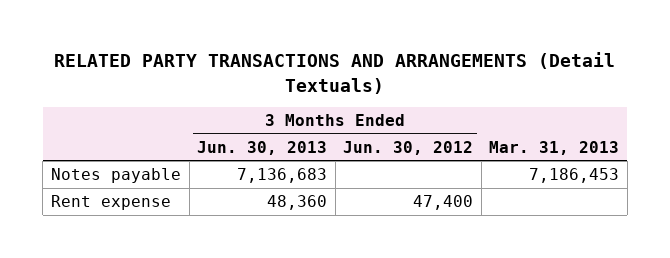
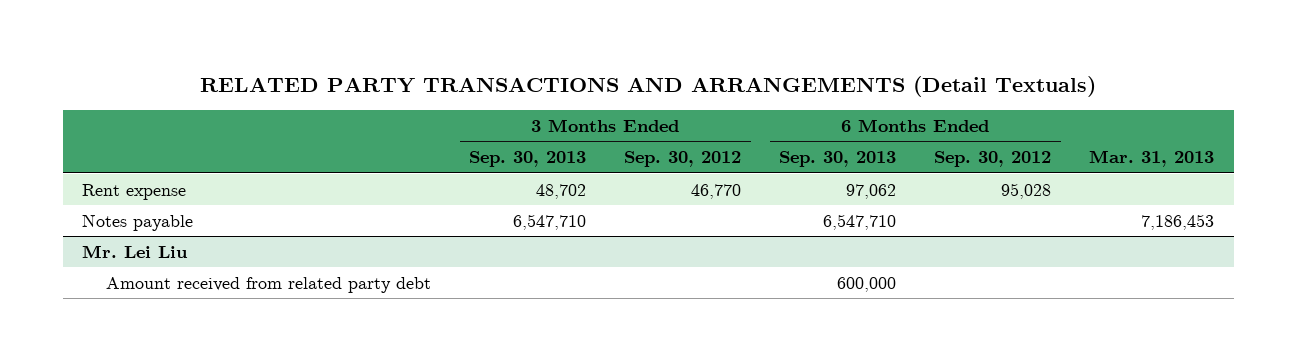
- | 3 Months Ended Jun. 30, 2013 | 3 Months Ended Jun. 30, 2012 | Mar. 31, 2013
+ | 3 Months Ended Sep. 30, 2013 | 3 Months Ended Sep. 30, 2012 | 6 Months Ended Sep. 30, 2013 | 6 Months Ended Sep. 30, 2012 | Mar. 31, 2013
moved down: Notes payable | 6,547,710 | | 6,547,710 | | 7,186,453
+ Mr. Lei Liu
+ Amount received from related party debt | | | 600,000 | |

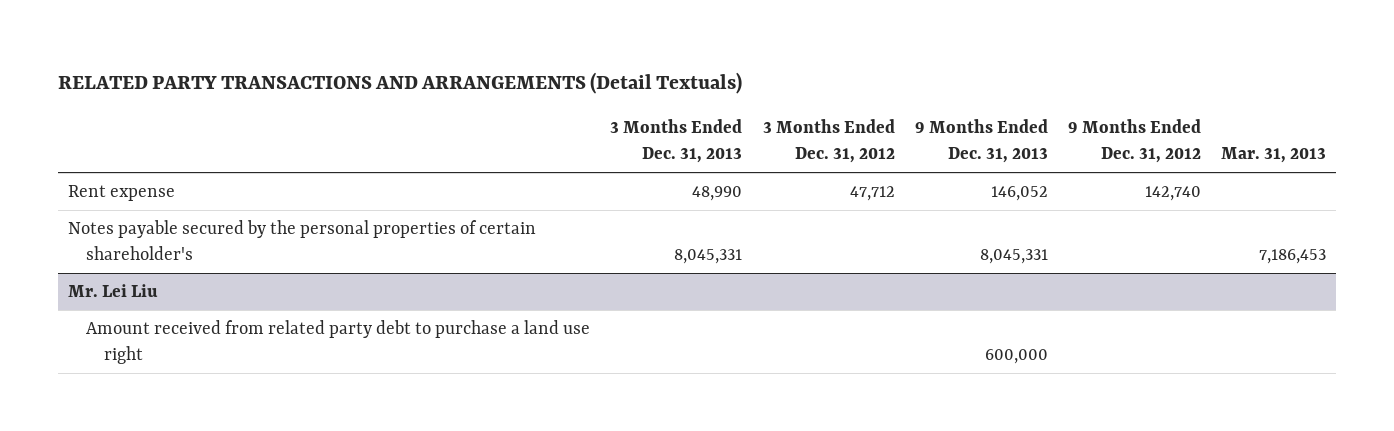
- | 3 Months Ended Sep. 30, 2013 | 3 Months Ended Sep. 30, 2012 | 6 Months Ended Sep. 30, 2013 | 6 Months Ended Sep. 30, 2012 | Mar. 31, 2013
+ | 3 Months Ended Dec. 31, 2013 | 3 Months Ended Dec. 31, 2012 | 9 Months Ended Dec. 31, 2013 | 9 Months Ended Dec. 31, 2012 | Mar. 31, 2013
- Notes payable | 6,547,710 | | 6,547,710 | | 7,186,453
+ Notes payable secured by the personal properties of certain shareholder's | 8,045,331 | | 8,045,331 | | 7,186,453
@ Mr. Lei Liu
- Amount received from related party debt | | | 600,000 | |
+ Amount received from related party debt to purchase a land use right | | | 600,000 | |

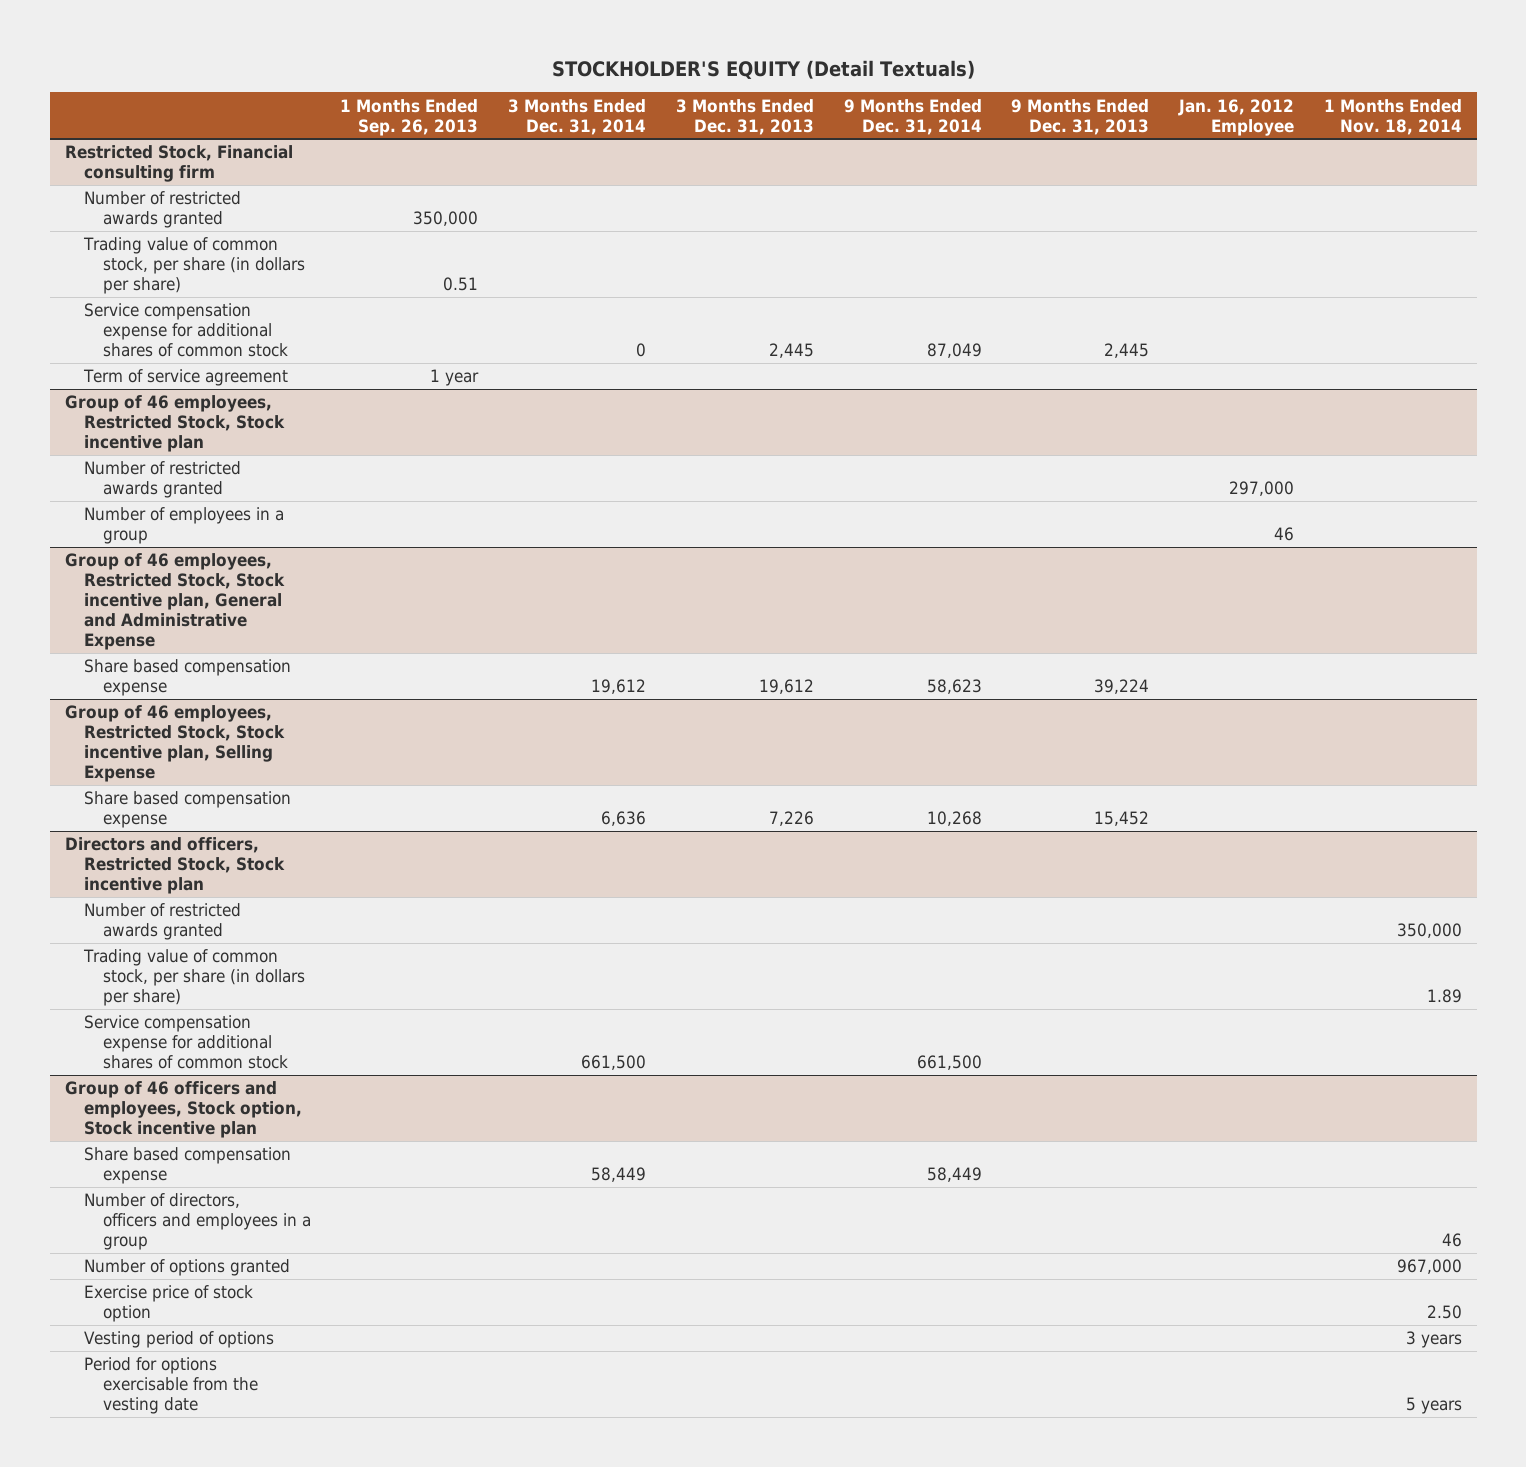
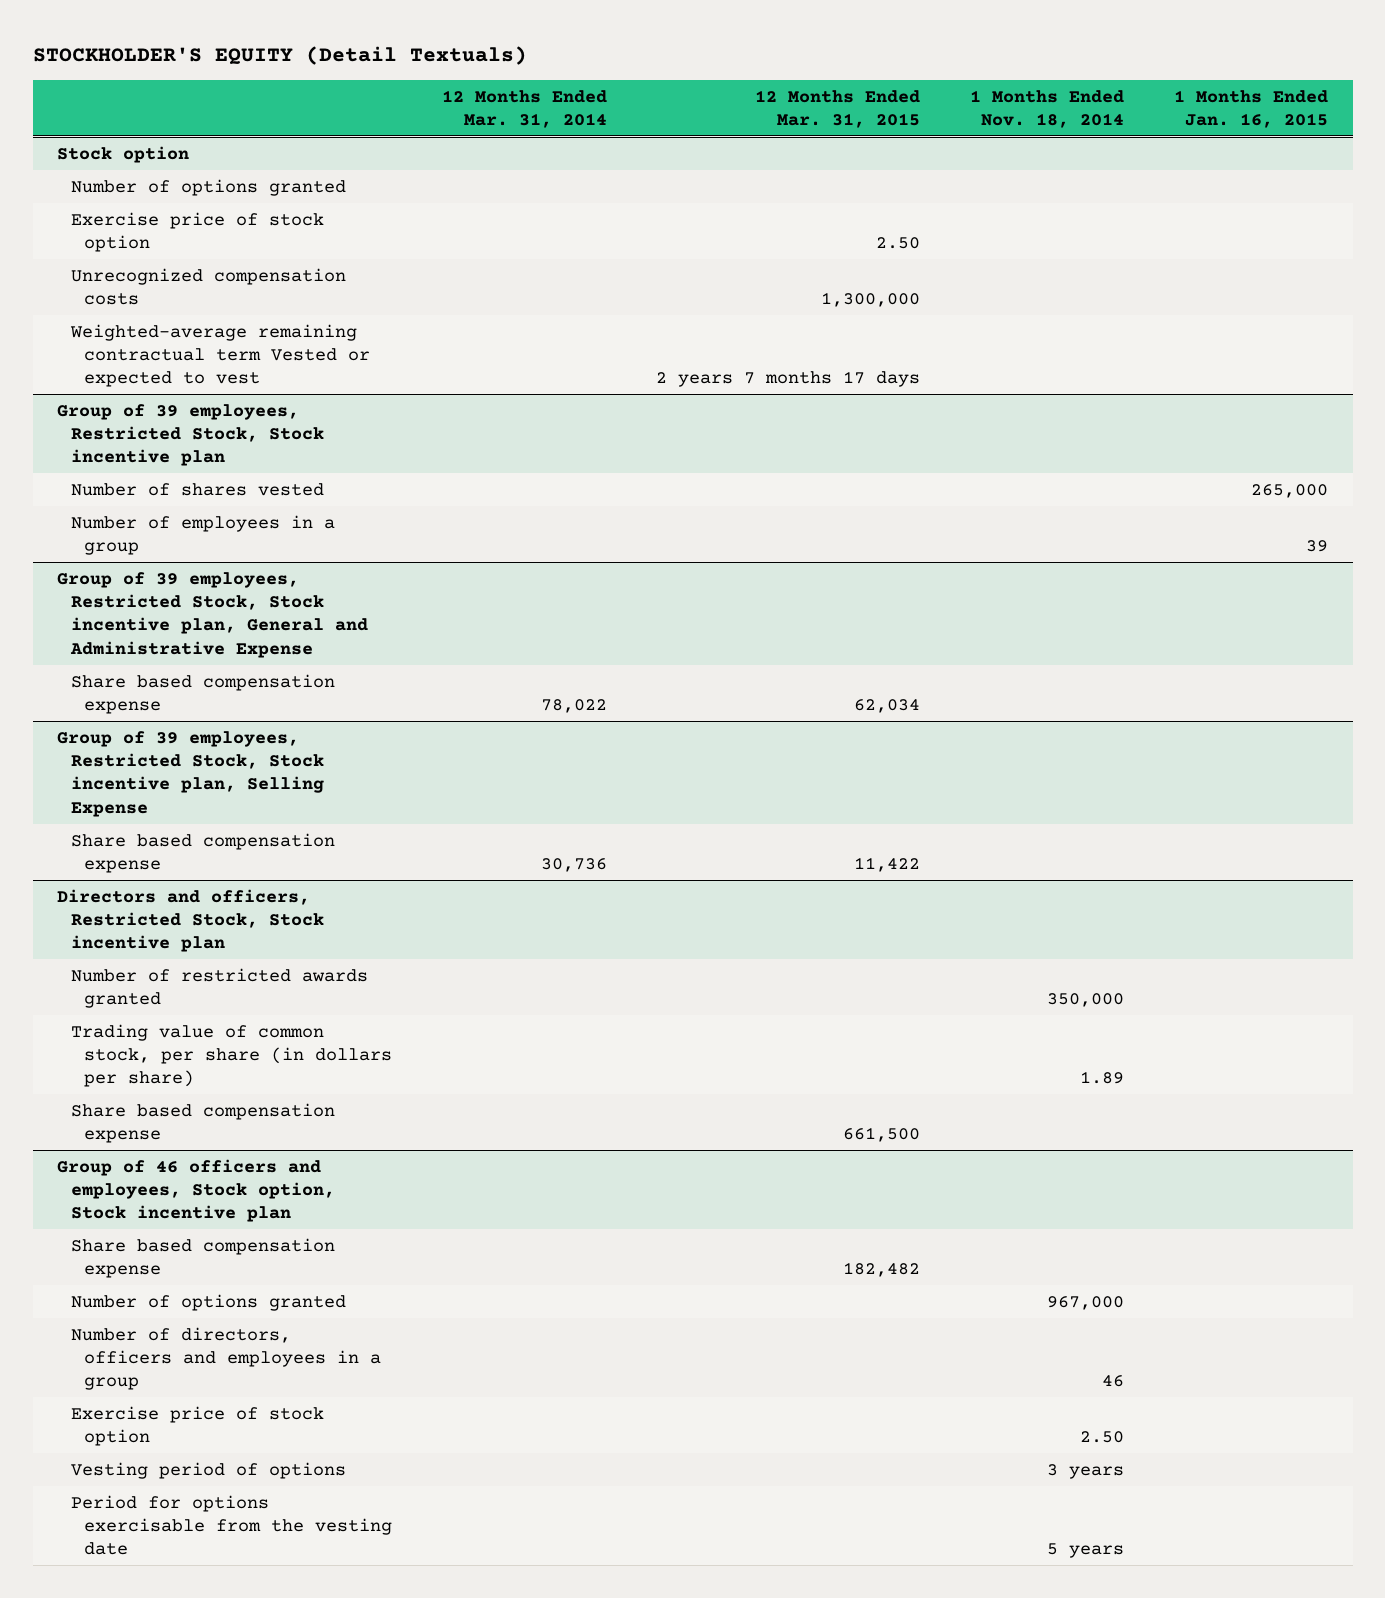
- | 1 Months Ended Sep. 26, 2013 | 3 Months Ended Dec. 31, 2014 | 3 Months Ended Dec. 31, 2013 | 9 Months Ended Dec. 31, 2014 | 9 Months Ended Dec. 31, 2013 | Jan. 16, 2012 Employee | 1 Months Ended Nov. 18, 2014
+ | 12 Months Ended Mar. 31, 2014 | 12 Months Ended Mar. 31, 2015 | 1 Months Ended Nov. 18, 2014 | 1 Months Ended Jan. 16, 2015
- Restricted Stock, Financial consulting firm
- Number of restricted awards granted | 350,000 | | | | | |
- Trading value of common stock, per share (in dollars per share) | 0.51 | | | | | |
- Service compensation expense for additional shares of common stock | | 0 | 2,445 | 87,049 | 2,445 | |
- Term of service agreement | 1 year | | | | | |
- Group of 46 employees, Restricted Stock, Stock incentive plan
- Number of restricted awards granted | | | | | | 297,000 |
+ Stock option
+ Number of options granted
+ Exercise price of stock option | | 2.50 | |
+ Unrecognized compensation costs | | 1,300,000 | |
+ Weighted-average remaining contractual term Vested or expected to vest | | 2 years 7 months 17 days | |
+ Group of 39 employees, Restricted Stock, Stock incentive plan
+ Number of shares vested | | | | 265,000
- Group of 46 employees, Restricted Stock, Stock incentive plan, General and Administrative Expense
+ Group of 39 employees, Restricted Stock, Stock incentive plan, General and Administrative Expense
- Group of 46 employees, Restricted Stock, Stock incentive plan, Selling Expense
+ Group of 39 employees, Restricted Stock, Stock incentive plan, Selling Expense
@ Directors and officers, Restricted Stock, Stock incentive plan
- Service compensation expense for additional shares of common stock | | 661,500 | | 661,500 | | |
+ Share based compensation expense | | 661,500 | |
@ Group of 46 officers and employees, Stock option, Stock incentive plan
moved down: Number of directors, officers and employees in a group | | | 46 |

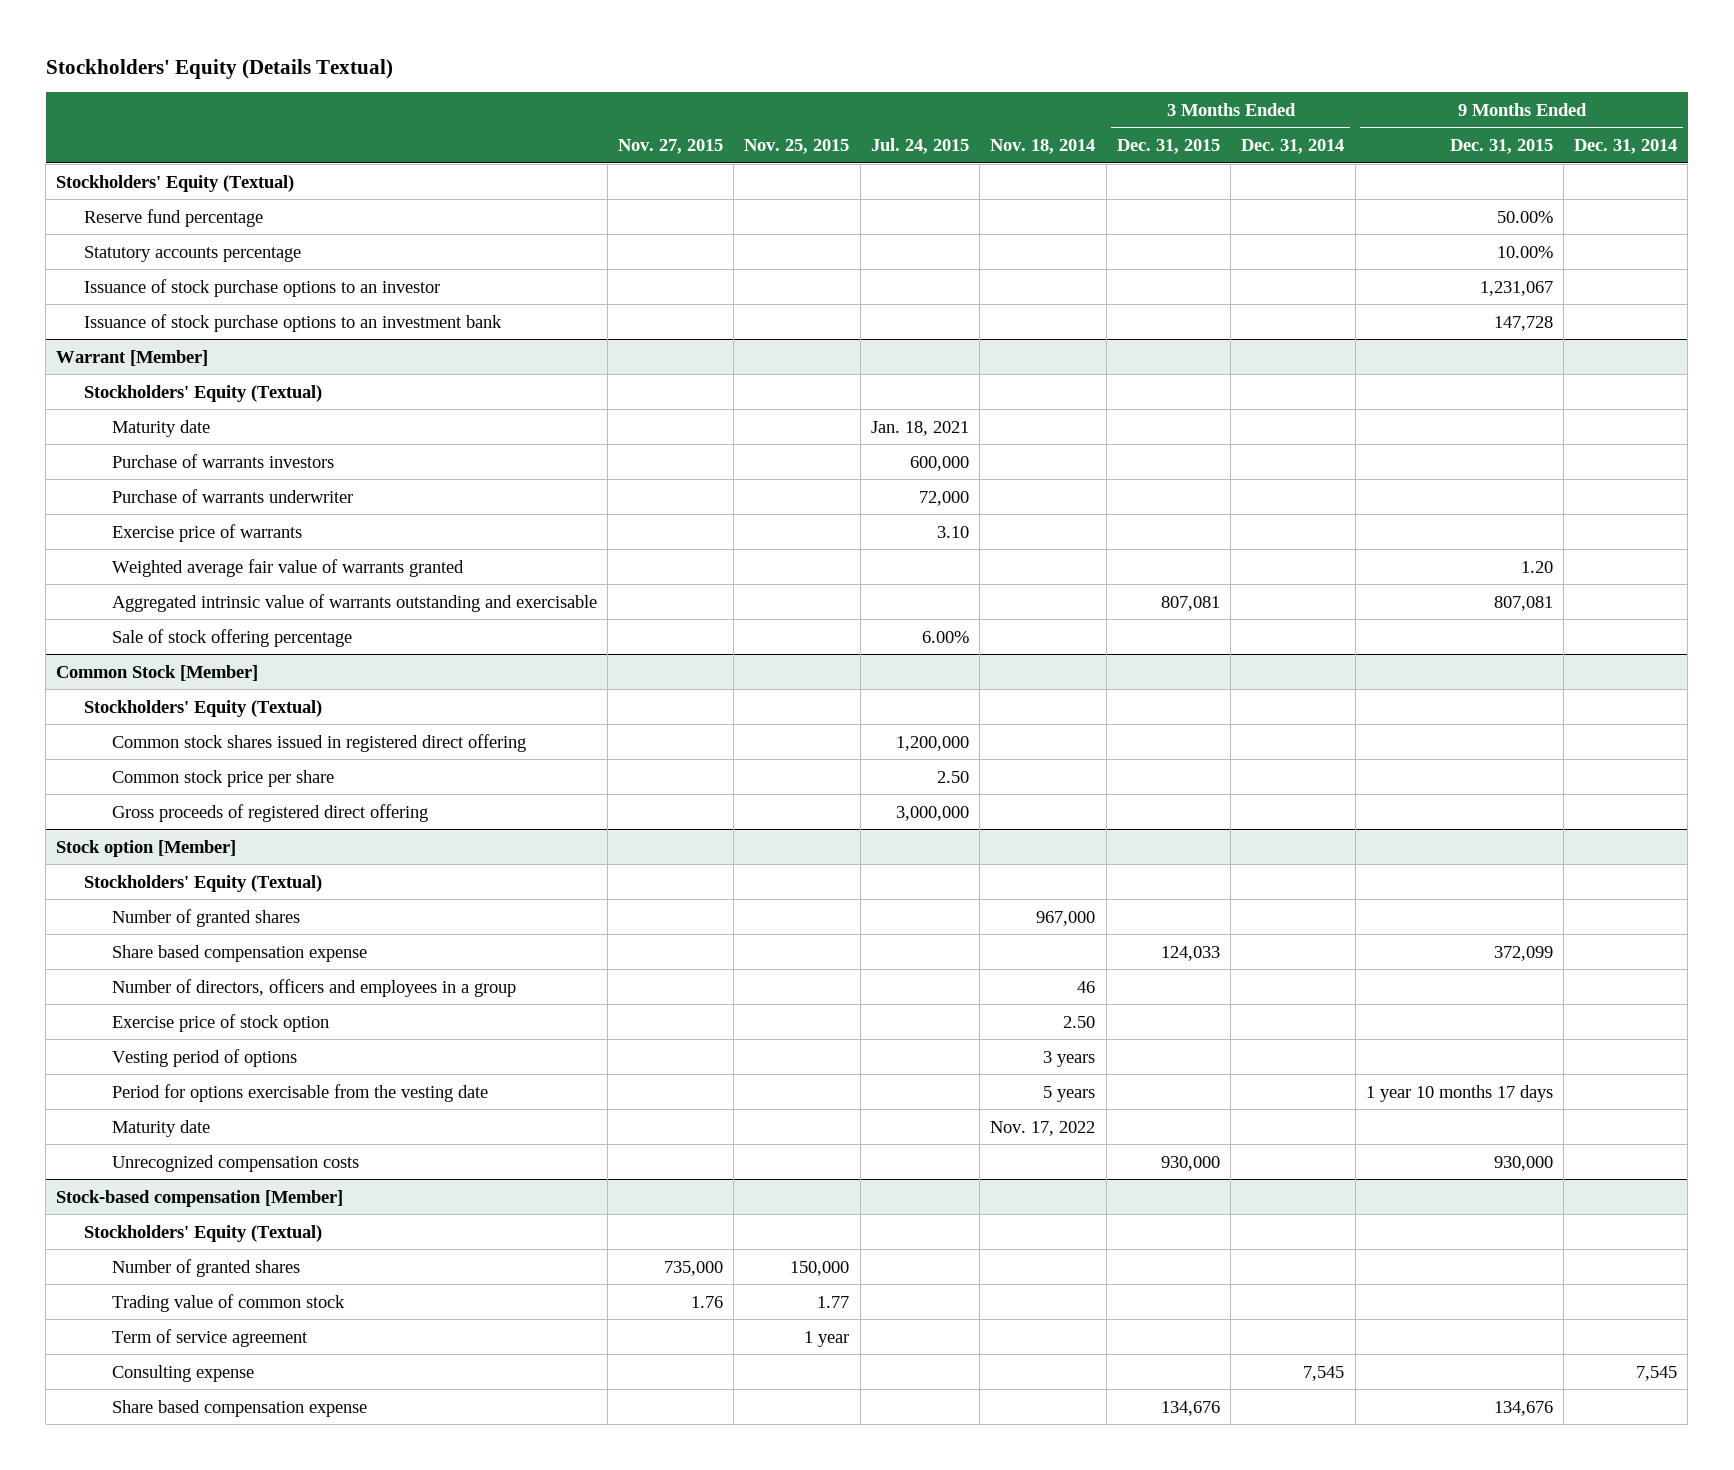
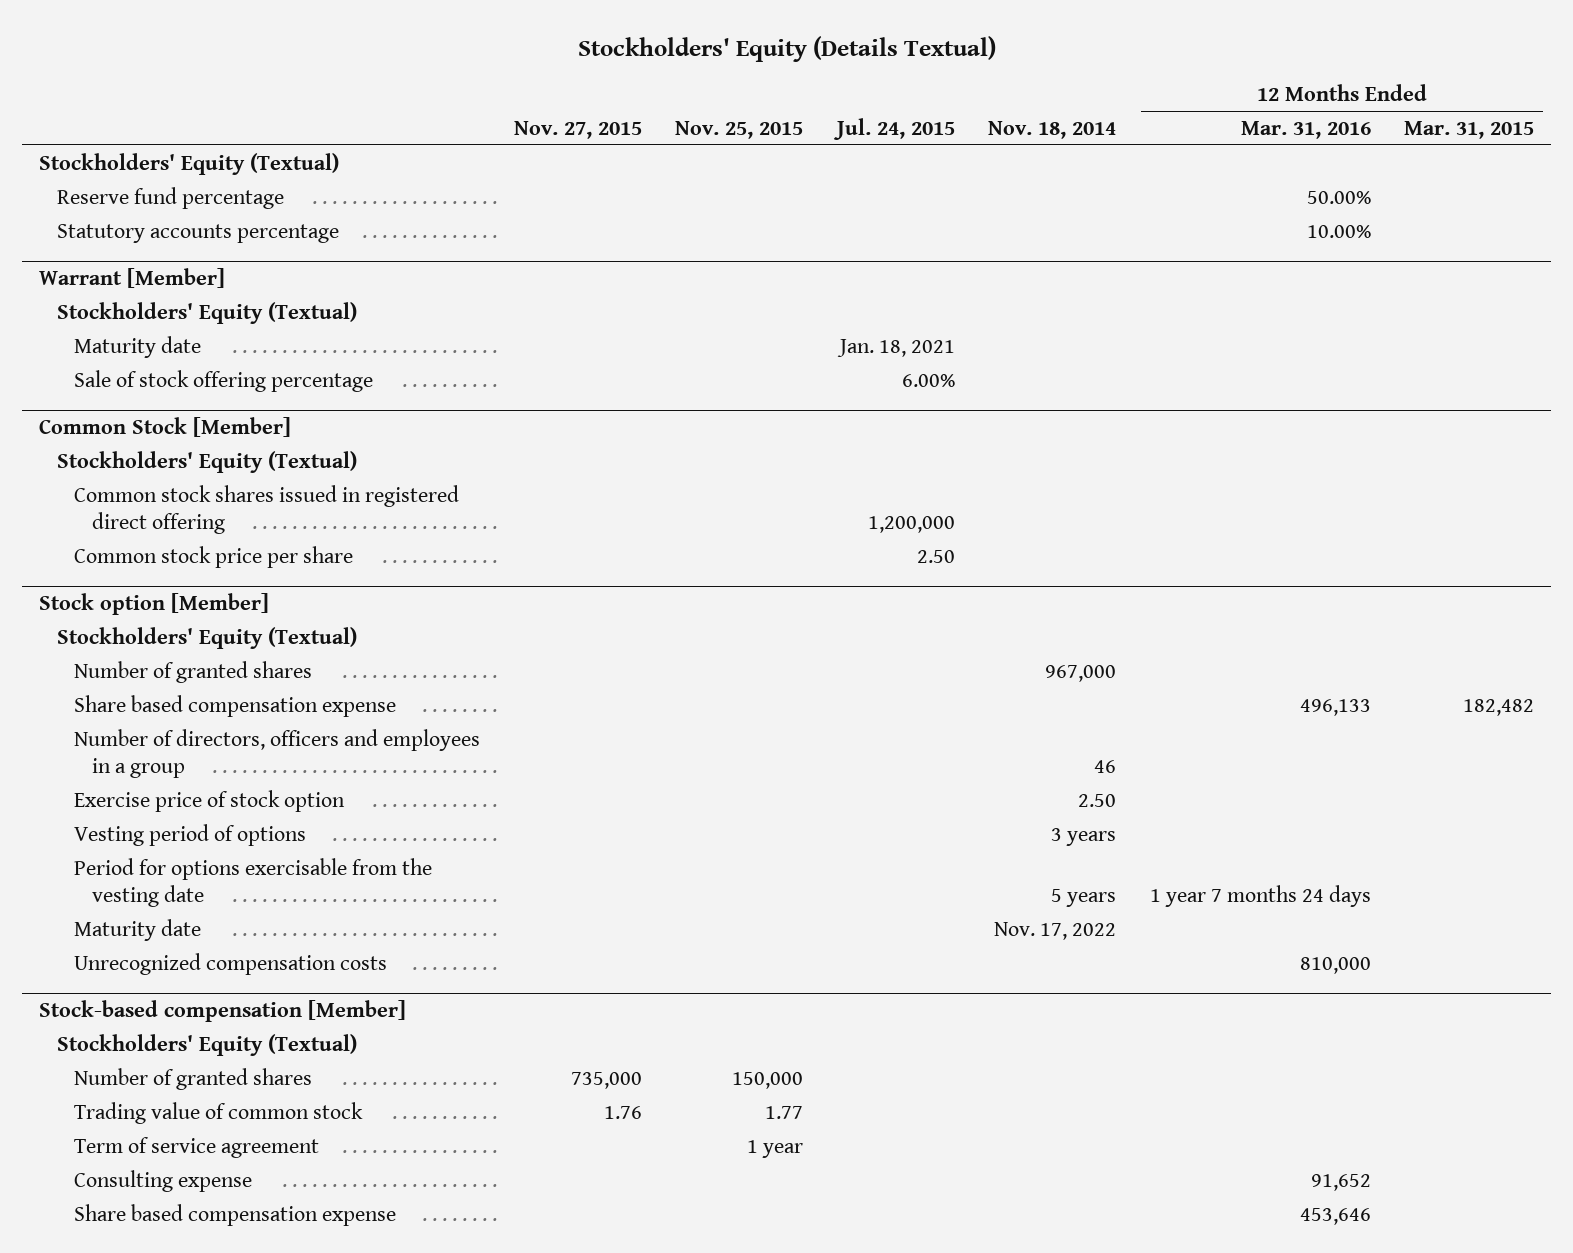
- | Nov. 27, 2015 | Nov. 25, 2015 | Jul. 24, 2015 | Nov. 18, 2014 | 3 Months Ended Dec. 31, 2015 | 3 Months Ended Dec. 31, 2014 | 9 Months Ended Dec. 31, 2015 | 9 Months Ended Dec. 31, 2014
+ | Nov. 27, 2015 | Nov. 25, 2015 | Jul. 24, 2015 | Nov. 18, 2014 | 12 Months Ended Mar. 31, 2016 | 12 Months Ended Mar. 31, 2015
- Issuance of stock purchase options to an investor | | | | | | | 1,231,067 |
- Issuance of stock purchase options to an investment bank | | | | | | | 147,728 |
@ Warrant [Member]
- Purchase of warrants investors | | | 600,000 | | | | |
- Purchase of warrants underwriter | | | 72,000 | | | | |
- Exercise price of warrants | | | 3.10 | | | | |
- Weighted average fair value of warrants granted | | | | | | | 1.20 |
- Aggregated intrinsic value of warrants outstanding and exercisable | | | | | 807,081 | | 807,081 |
@ Common Stock [Member]
- Gross proceeds of registered direct offering | | | 3,000,000 | | | | |

